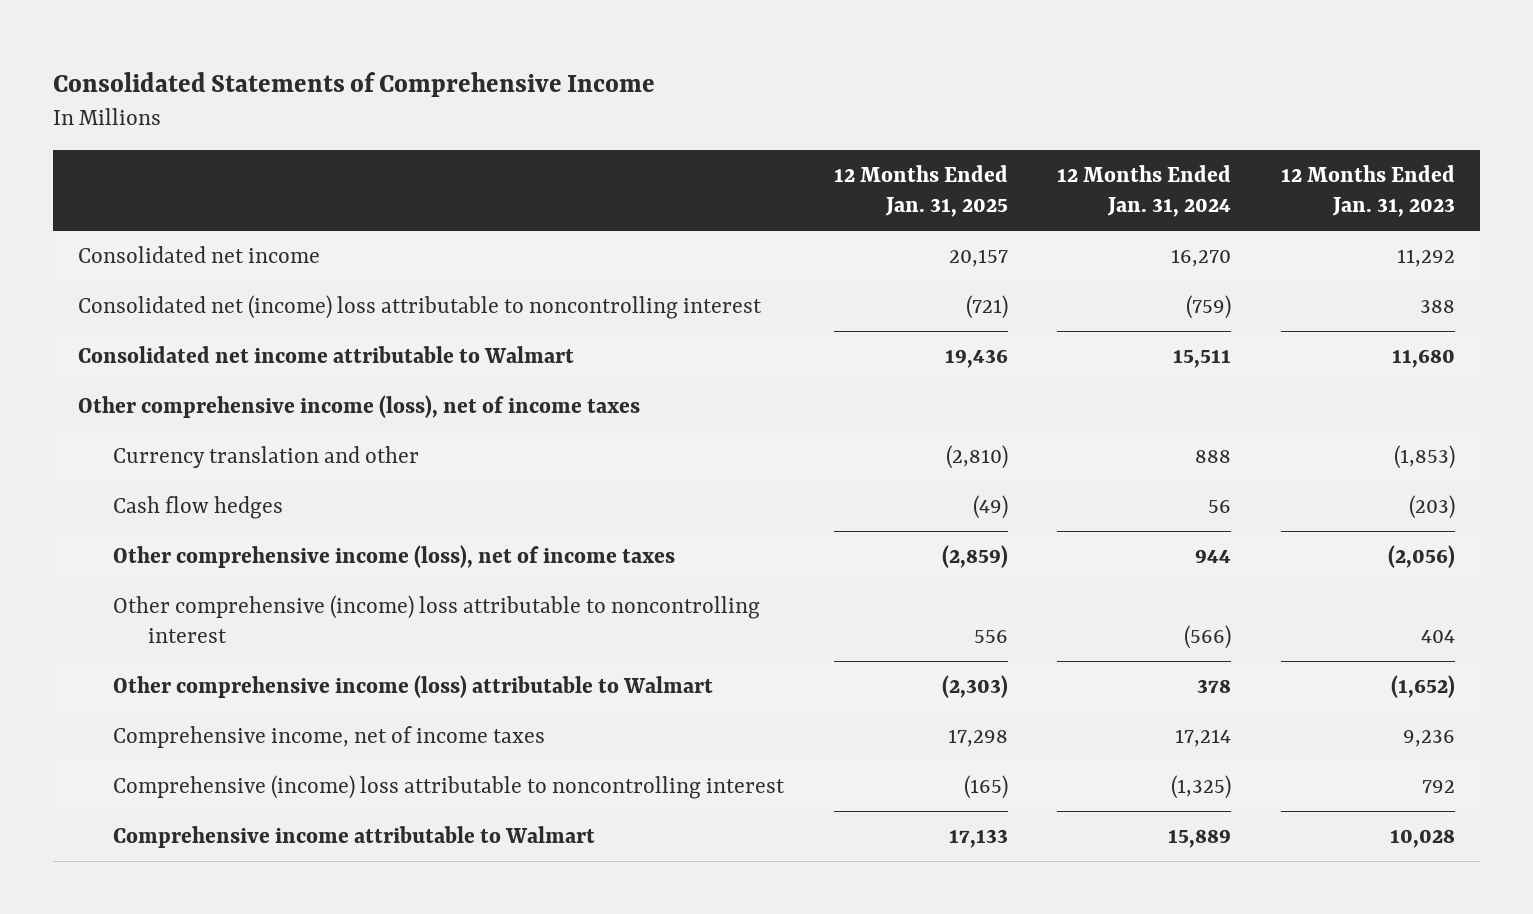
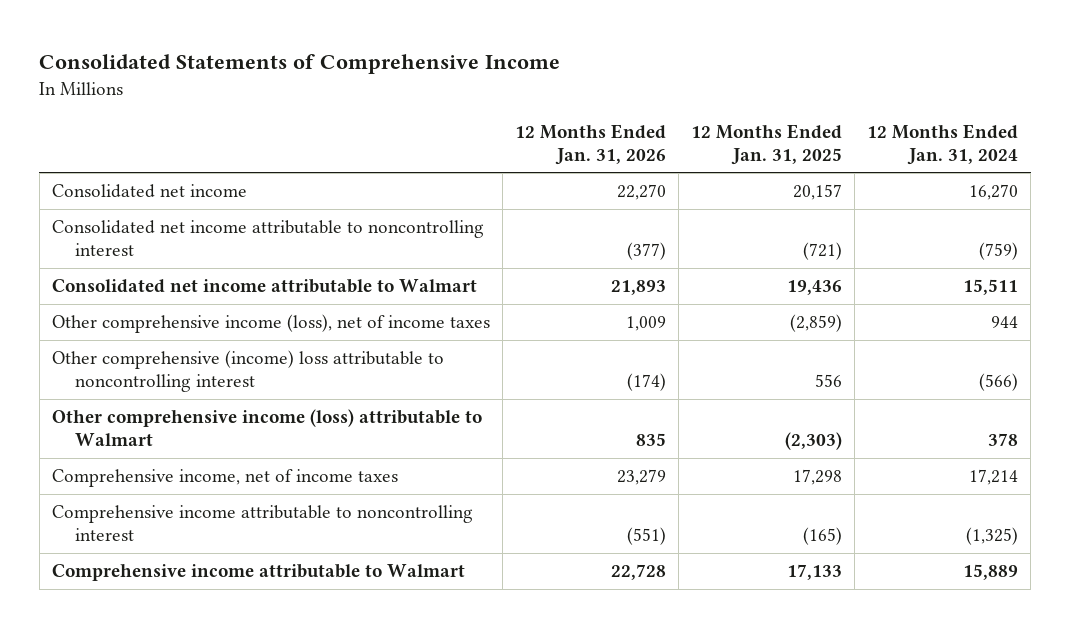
- | 12 Months Ended Jan. 31, 2025 | 12 Months Ended Jan. 31, 2024 | 12 Months Ended Jan. 31, 2023
+ | 12 Months Ended Jan. 31, 2026 | 12 Months Ended Jan. 31, 2025 | 12 Months Ended Jan. 31, 2024
- Consolidated net (income) loss attributable to noncontrolling interest | (721) | (759) | 388
+ Consolidated net income attributable to noncontrolling interest | (377) | (721) | (759)
- Other comprehensive income (loss), net of income taxes
- Currency translation and other | (2,810) | 888 | (1,853)
- Cash flow hedges | (49) | 56 | (203)
- Comprehensive (income) loss attributable to noncontrolling interest | (165) | (1,325) | 792
+ Comprehensive income attributable to noncontrolling interest | (551) | (165) | (1,325)

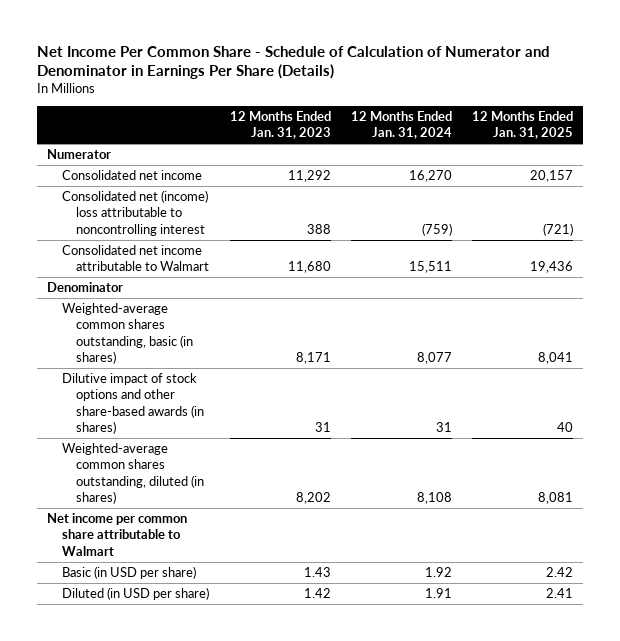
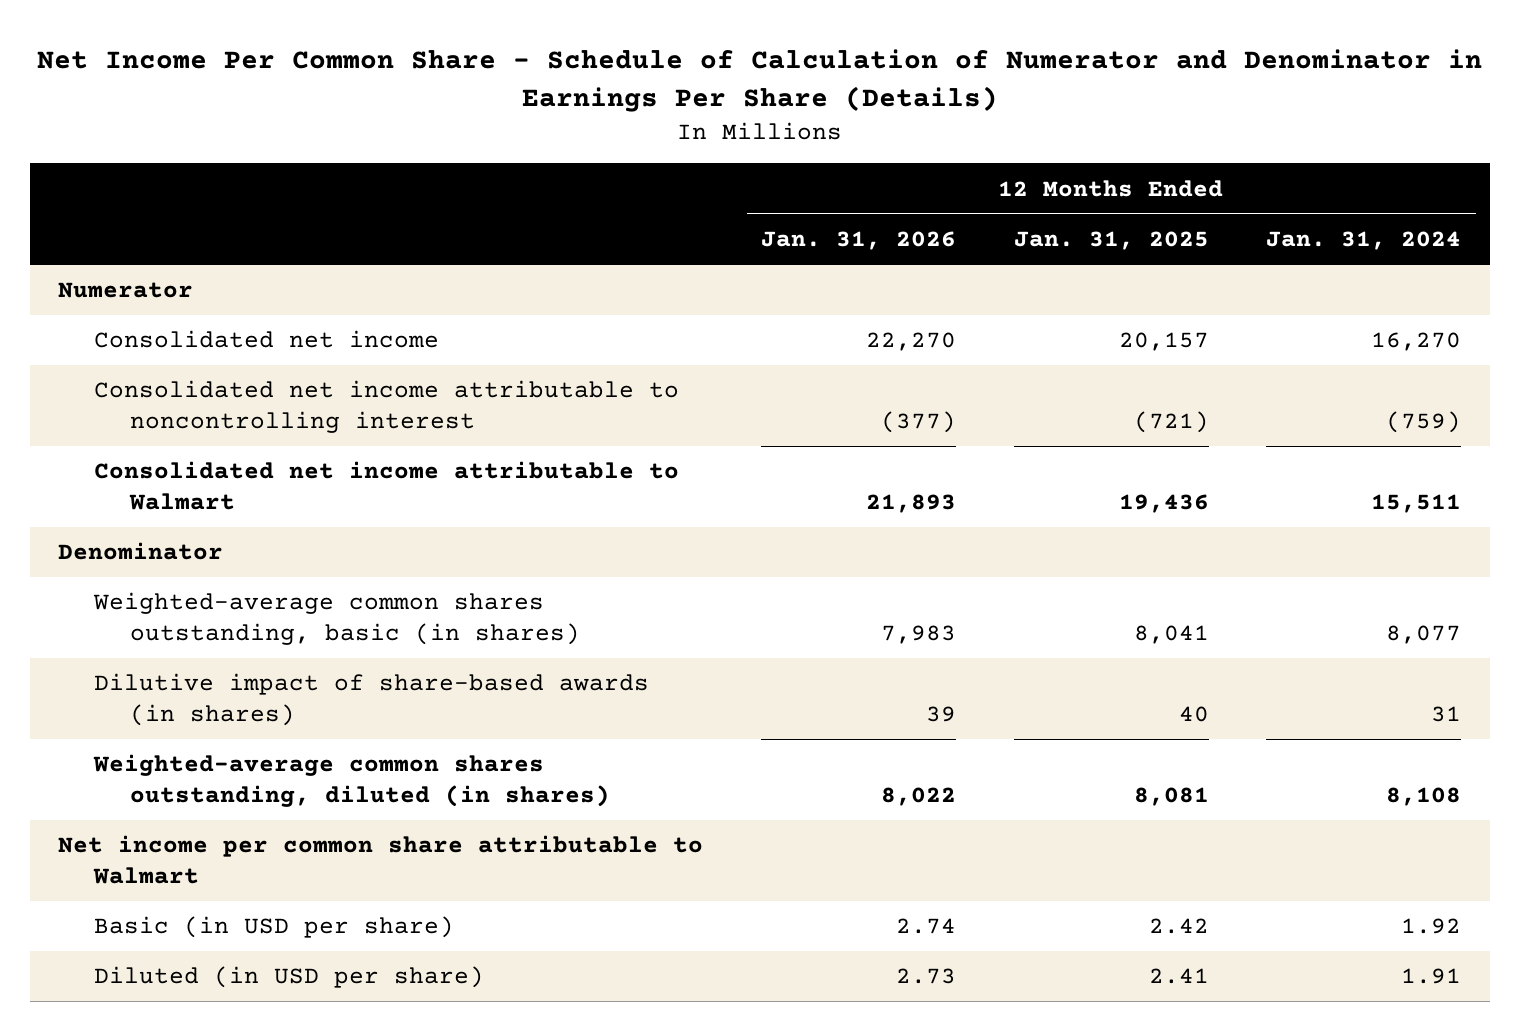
- | 12 Months Ended Jan. 31, 2023 | 12 Months Ended Jan. 31, 2024 | 12 Months Ended Jan. 31, 2025
+ | 12 Months Ended Jan. 31, 2026 | 12 Months Ended Jan. 31, 2025 | 12 Months Ended Jan. 31, 2024
- Consolidated net (income) loss attributable to noncontrolling interest | 388 | (759) | (721)
+ Consolidated net income attributable to noncontrolling interest | (377) | (721) | (759)
- Dilutive impact of stock options and other share-based awards (in shares) | 31 | 31 | 40
+ Dilutive impact of share-based awards (in shares) | 39 | 40 | 31

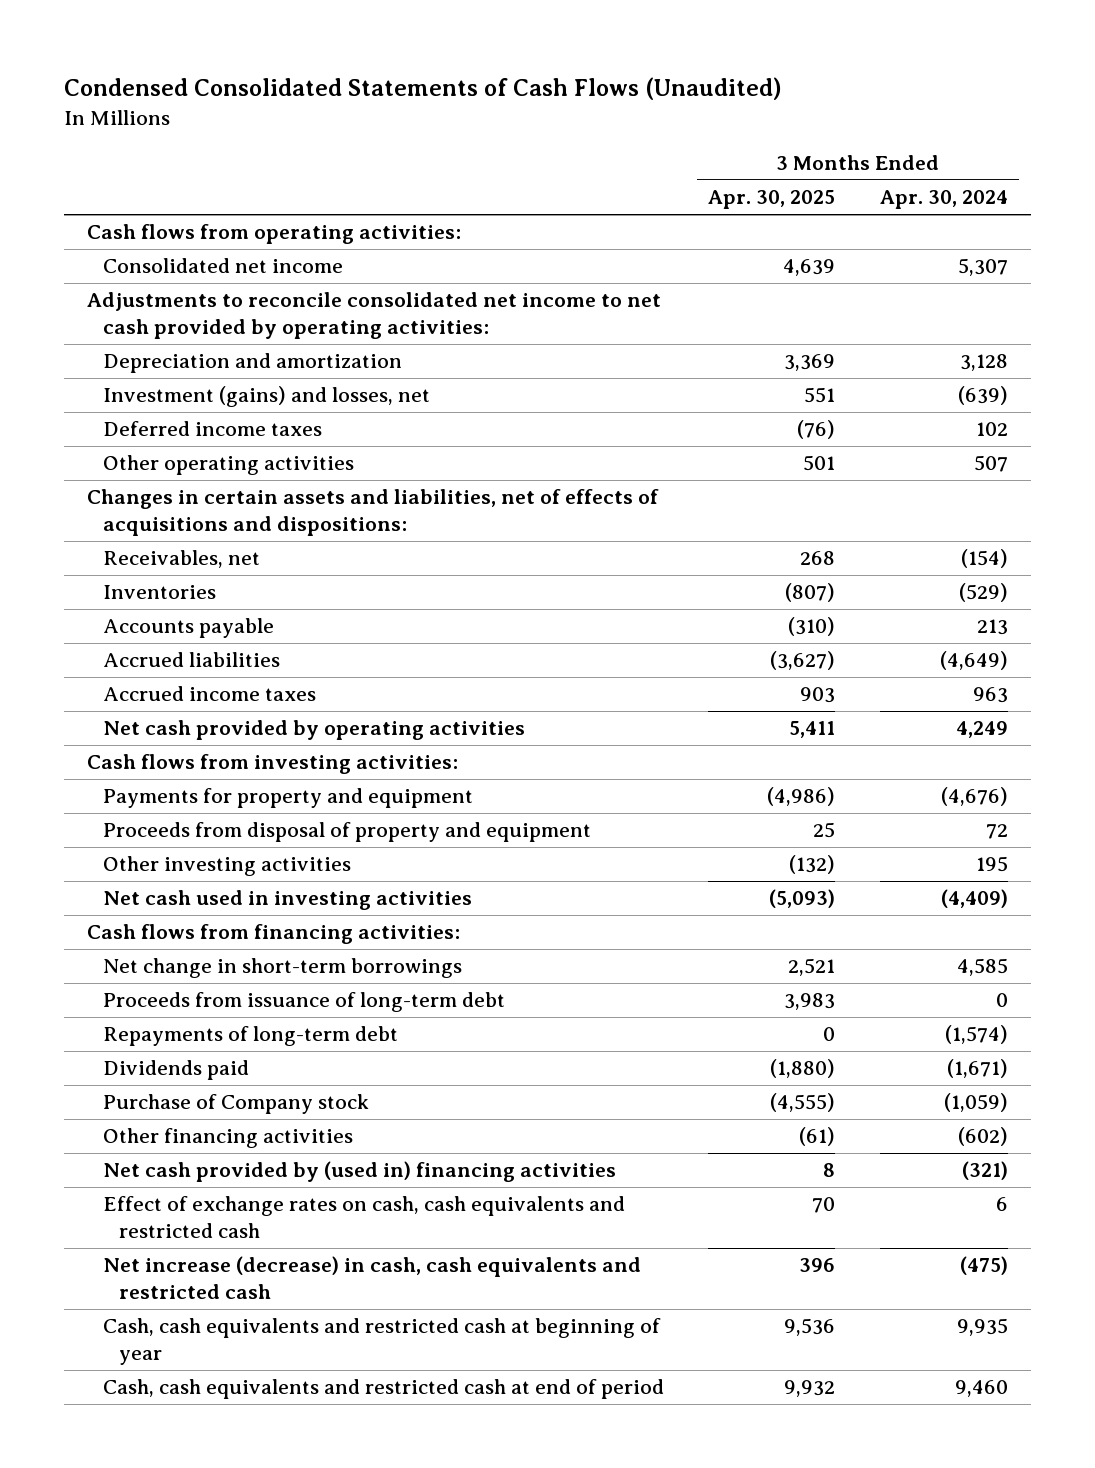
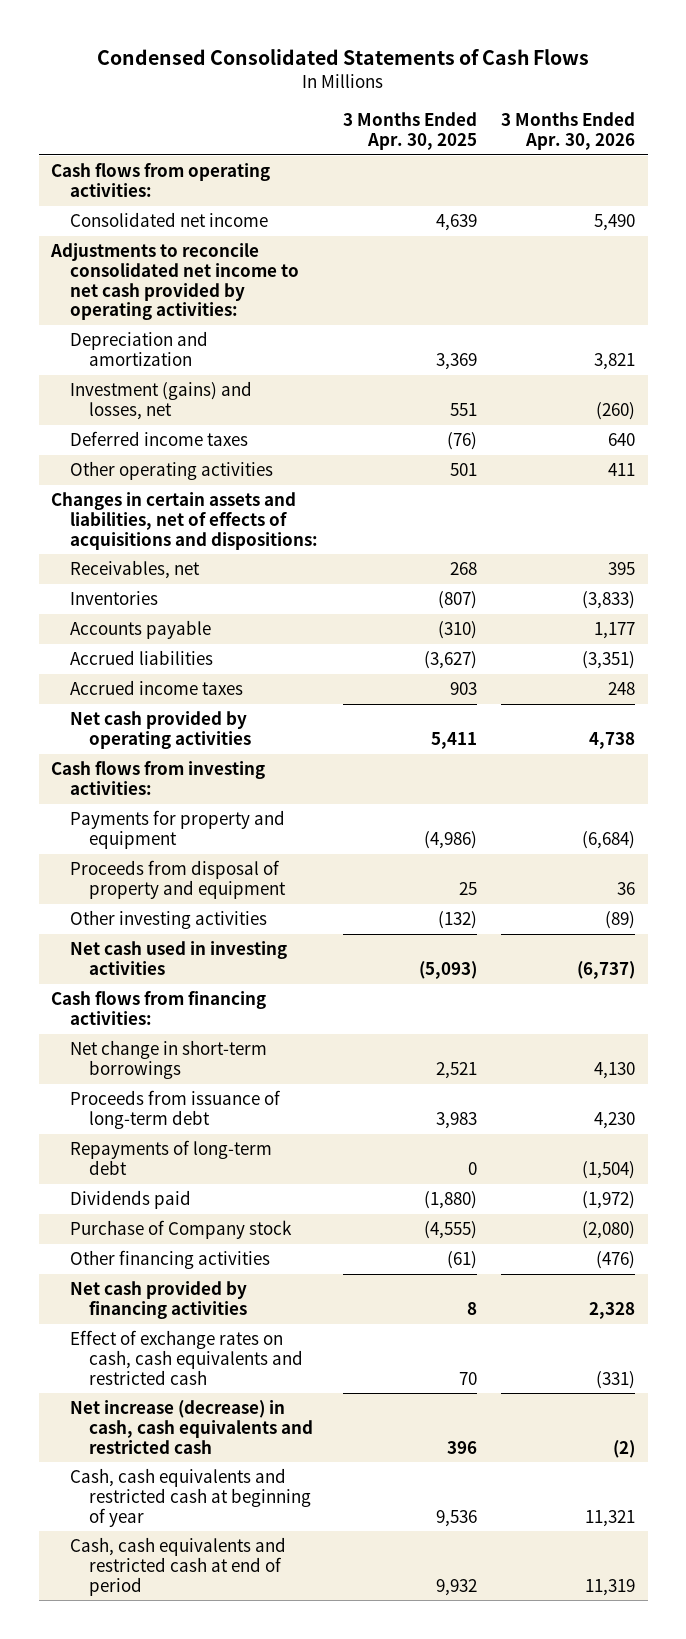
- Condensed Consolidated Statements of Cash Flows (Unaudited)
+ Condensed Consolidated Statements of Cash Flows
- | 3 Months Ended Apr. 30, 2025 | 3 Months Ended Apr. 30, 2024
+ | 3 Months Ended Apr. 30, 2025 | 3 Months Ended Apr. 30, 2026
- Net cash provided by (used in) financing activities | 8 | (321)
+ Net cash provided by financing activities | 8 | 2,328

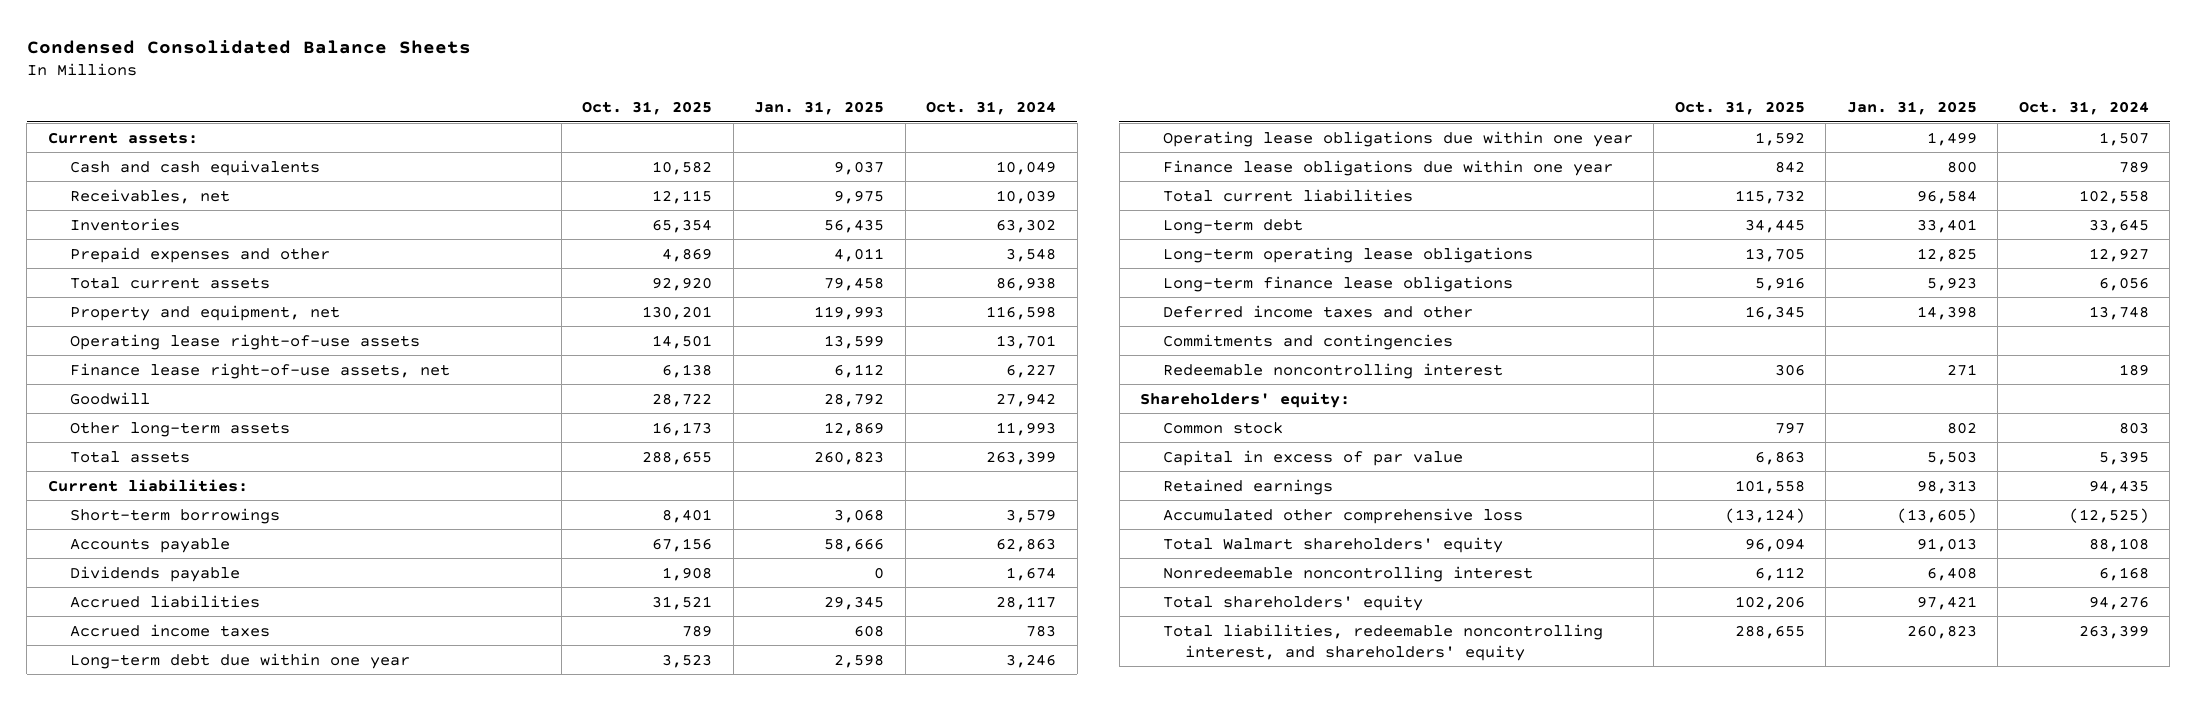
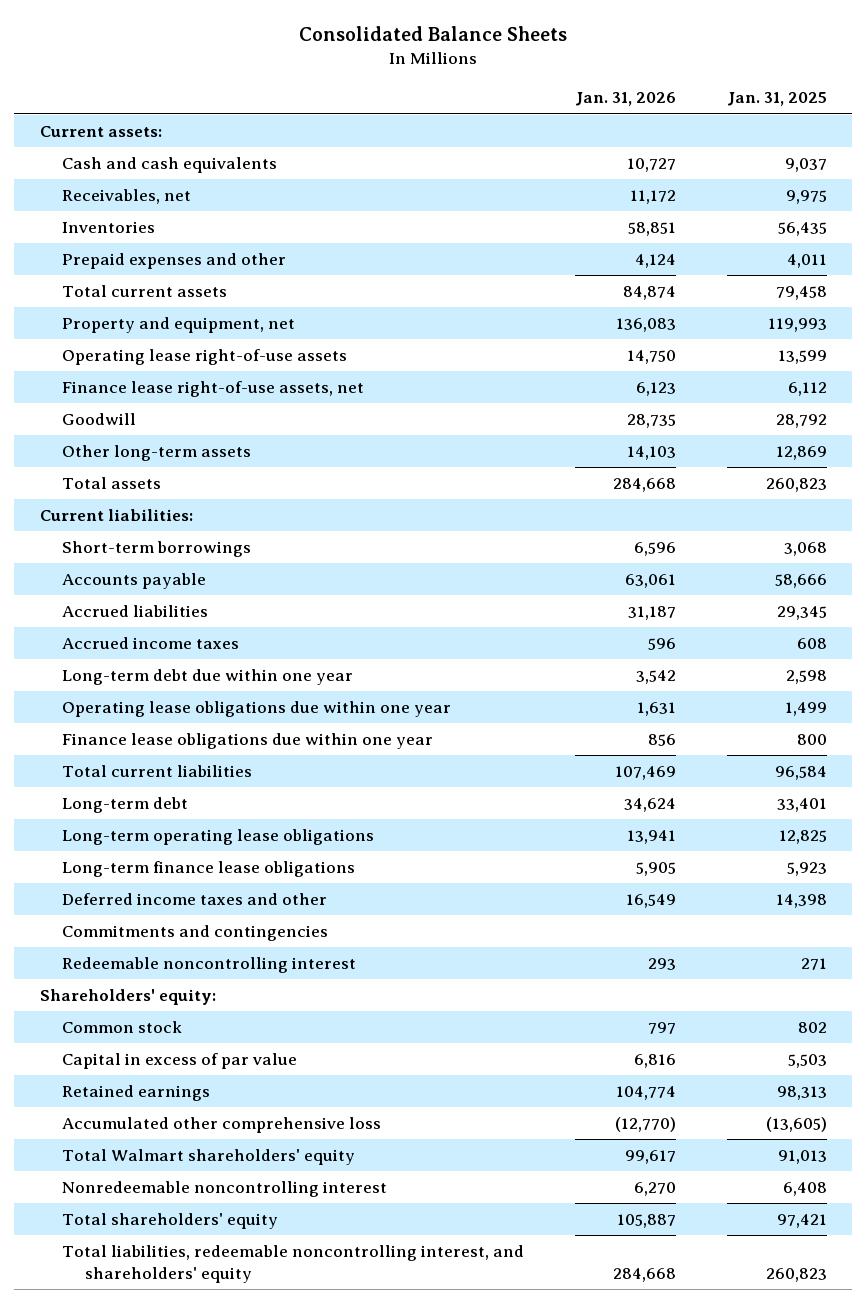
- Condensed Consolidated Balance Sheets
+ Consolidated Balance Sheets
- | Oct. 31, 2025 | Jan. 31, 2025 | Oct. 31, 2024
+ | Jan. 31, 2026 | Jan. 31, 2025
- Dividends payable | 1,908 | 0 | 1,674

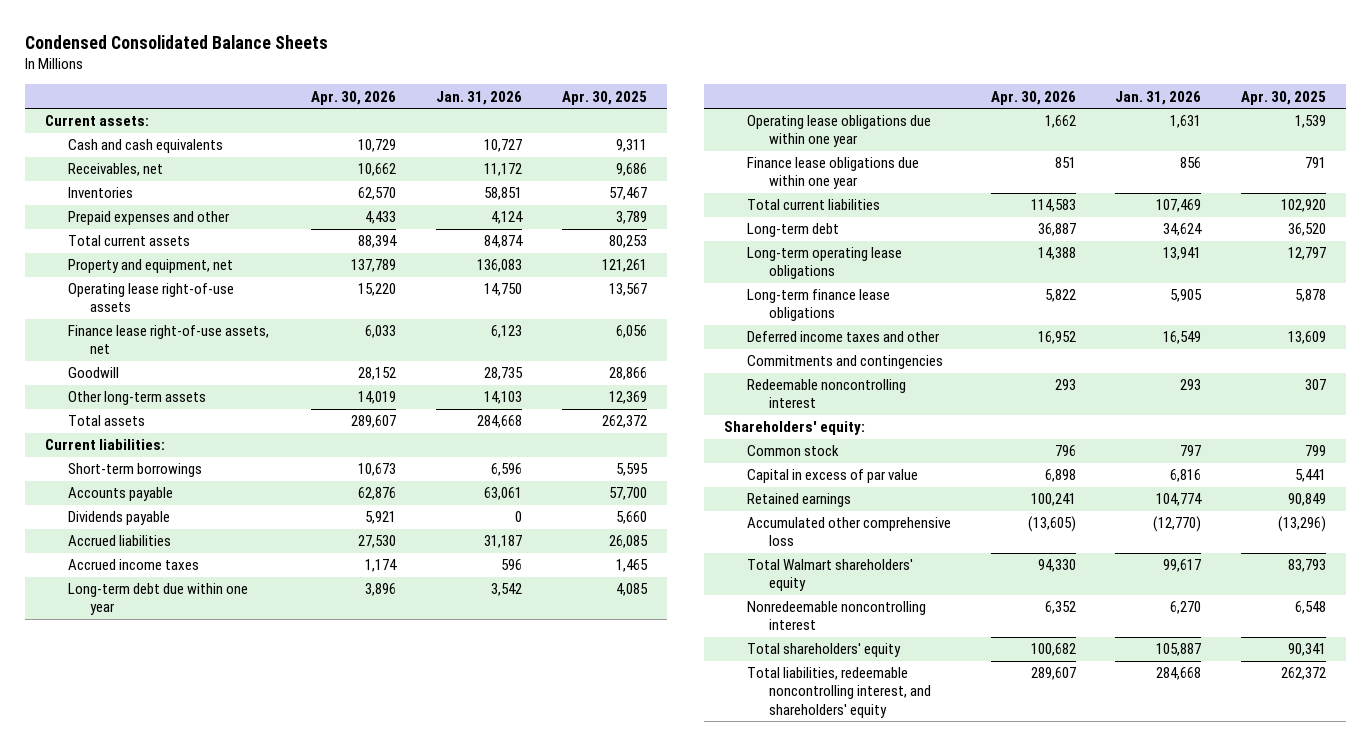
- Consolidated Balance Sheets
+ Condensed Consolidated Balance Sheets
- | Jan. 31, 2026 | Jan. 31, 2025
+ | Apr. 30, 2026 | Jan. 31, 2026 | Apr. 30, 2025
+ Dividends payable | 5,921 | 0 | 5,660

